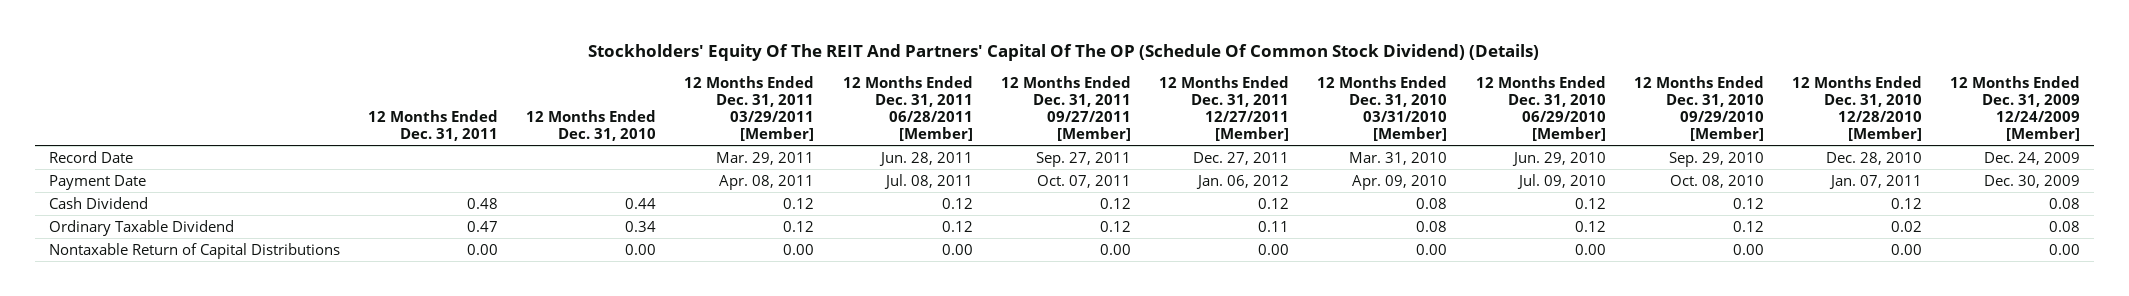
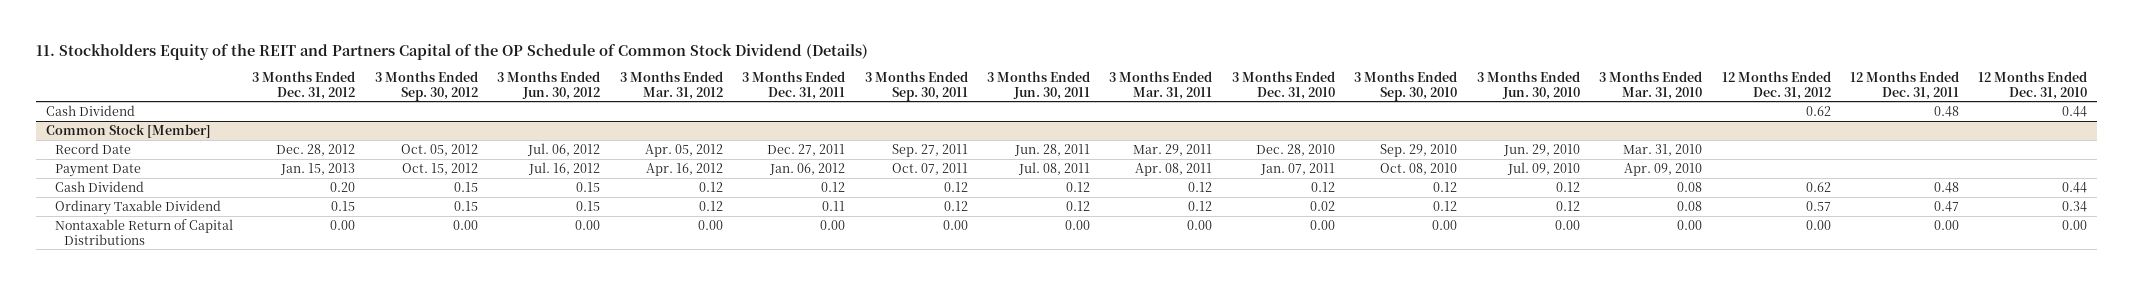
- Stockholders' Equity Of The REIT And Partners' Capital Of The OP (Schedule Of Common Stock Dividend) (Details)
+ 11. Stockholders Equity of the REIT and Partners Capital of the OP Schedule of Common Stock Dividend (Details)
- | 12 Months Ended Dec. 31, 2011 | 12 Months Ended Dec. 31, 2010 | 12 Months Ended Dec. 31, 2011 03/29/2011 [Member] | 12 Months Ended Dec. 31, 2011 06/28/2011 [Member] | 12 Months Ended Dec. 31, 2011 09/27/2011 [Member] | 12 Months Ended Dec. 31, 2011 12/27/2011 [Member] | 12 Months Ended Dec. 31, 2010 03/31/2010 [Member] | 12 Months Ended Dec. 31, 2010 06/29/2010 [Member] | 12 Months Ended Dec. 31, 2010 09/29/2010 [Member] | 12 Months Ended Dec. 31, 2010 12/28/2010 [Member] | 12 Months Ended Dec. 31, 2009 12/24/2009 [Member]
+ | 3 Months Ended Dec. 31, 2012 | 3 Months Ended Sep. 30, 2012 | 3 Months Ended Jun. 30, 2012 | 3 Months Ended Mar. 31, 2012 | 3 Months Ended Dec. 31, 2011 | 3 Months Ended Sep. 30, 2011 | 3 Months Ended Jun. 30, 2011 | 3 Months Ended Mar. 31, 2011 | 3 Months Ended Dec. 31, 2010 | 3 Months Ended Sep. 30, 2010 | 3 Months Ended Jun. 30, 2010 | 3 Months Ended Mar. 31, 2010 | 12 Months Ended Dec. 31, 2012 | 12 Months Ended Dec. 31, 2011 | 12 Months Ended Dec. 31, 2010
+ Cash Dividend | | | | | | | | | | | | | 0.62 | 0.48 | 0.44
+ Common Stock [Member]

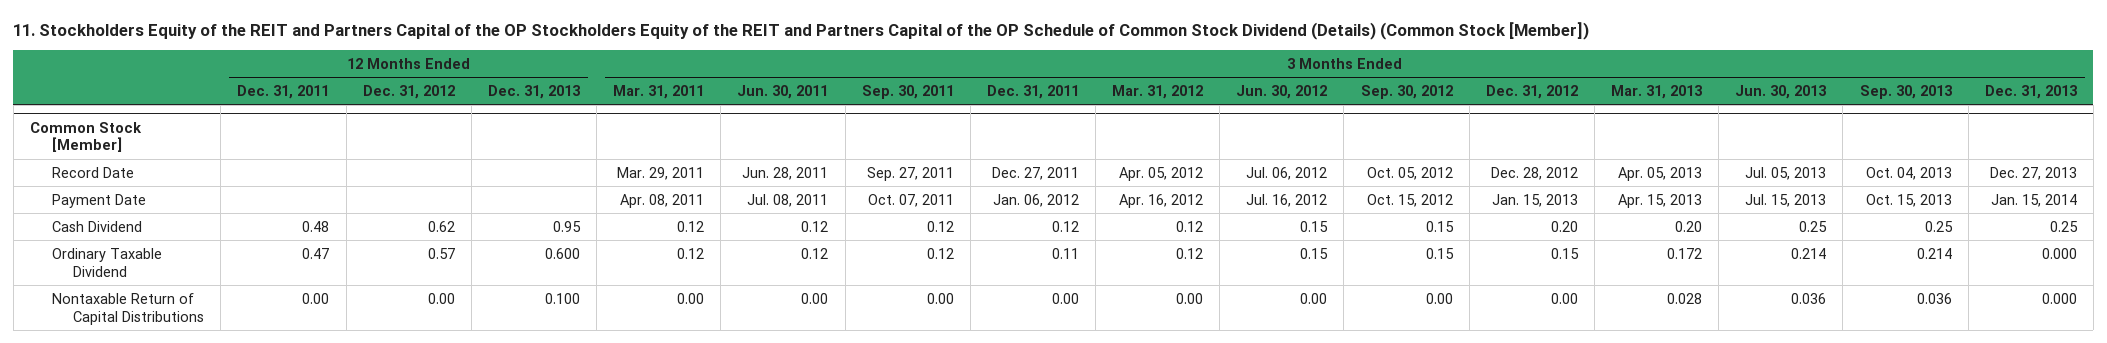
- 11. Stockholders Equity of the REIT and Partners Capital of the OP Schedule of Common Stock Dividend (Details)
+ 11. Stockholders Equity of the REIT and Partners Capital of the OP Stockholders Equity of the REIT and Partners Capital of the OP Schedule of Common Stock Dividend (Details) (Common Stock [Member])
- | 3 Months Ended Dec. 31, 2012 | 3 Months Ended Sep. 30, 2012 | 3 Months Ended Jun. 30, 2012 | 3 Months Ended Mar. 31, 2012 | 3 Months Ended Dec. 31, 2011 | 3 Months Ended Sep. 30, 2011 | 3 Months Ended Jun. 30, 2011 | 3 Months Ended Mar. 31, 2011 | 3 Months Ended Dec. 31, 2010 | 3 Months Ended Sep. 30, 2010 | 3 Months Ended Jun. 30, 2010 | 3 Months Ended Mar. 31, 2010 | 12 Months Ended Dec. 31, 2012 | 12 Months Ended Dec. 31, 2011 | 12 Months Ended Dec. 31, 2010
+ | 12 Months Ended Dec. 31, 2011 | 12 Months Ended Dec. 31, 2012 | 12 Months Ended Dec. 31, 2013 | 3 Months Ended Mar. 31, 2011 | 3 Months Ended Jun. 30, 2011 | 3 Months Ended Sep. 30, 2011 | 3 Months Ended Dec. 31, 2011 | 3 Months Ended Mar. 31, 2012 | 3 Months Ended Jun. 30, 2012 | 3 Months Ended Sep. 30, 2012 | 3 Months Ended Dec. 31, 2012 | 3 Months Ended Mar. 31, 2013 | 3 Months Ended Jun. 30, 2013 | 3 Months Ended Sep. 30, 2013 | 3 Months Ended Dec. 31, 2013
- Cash Dividend | | | | | | | | | | | | | 0.62 | 0.48 | 0.44

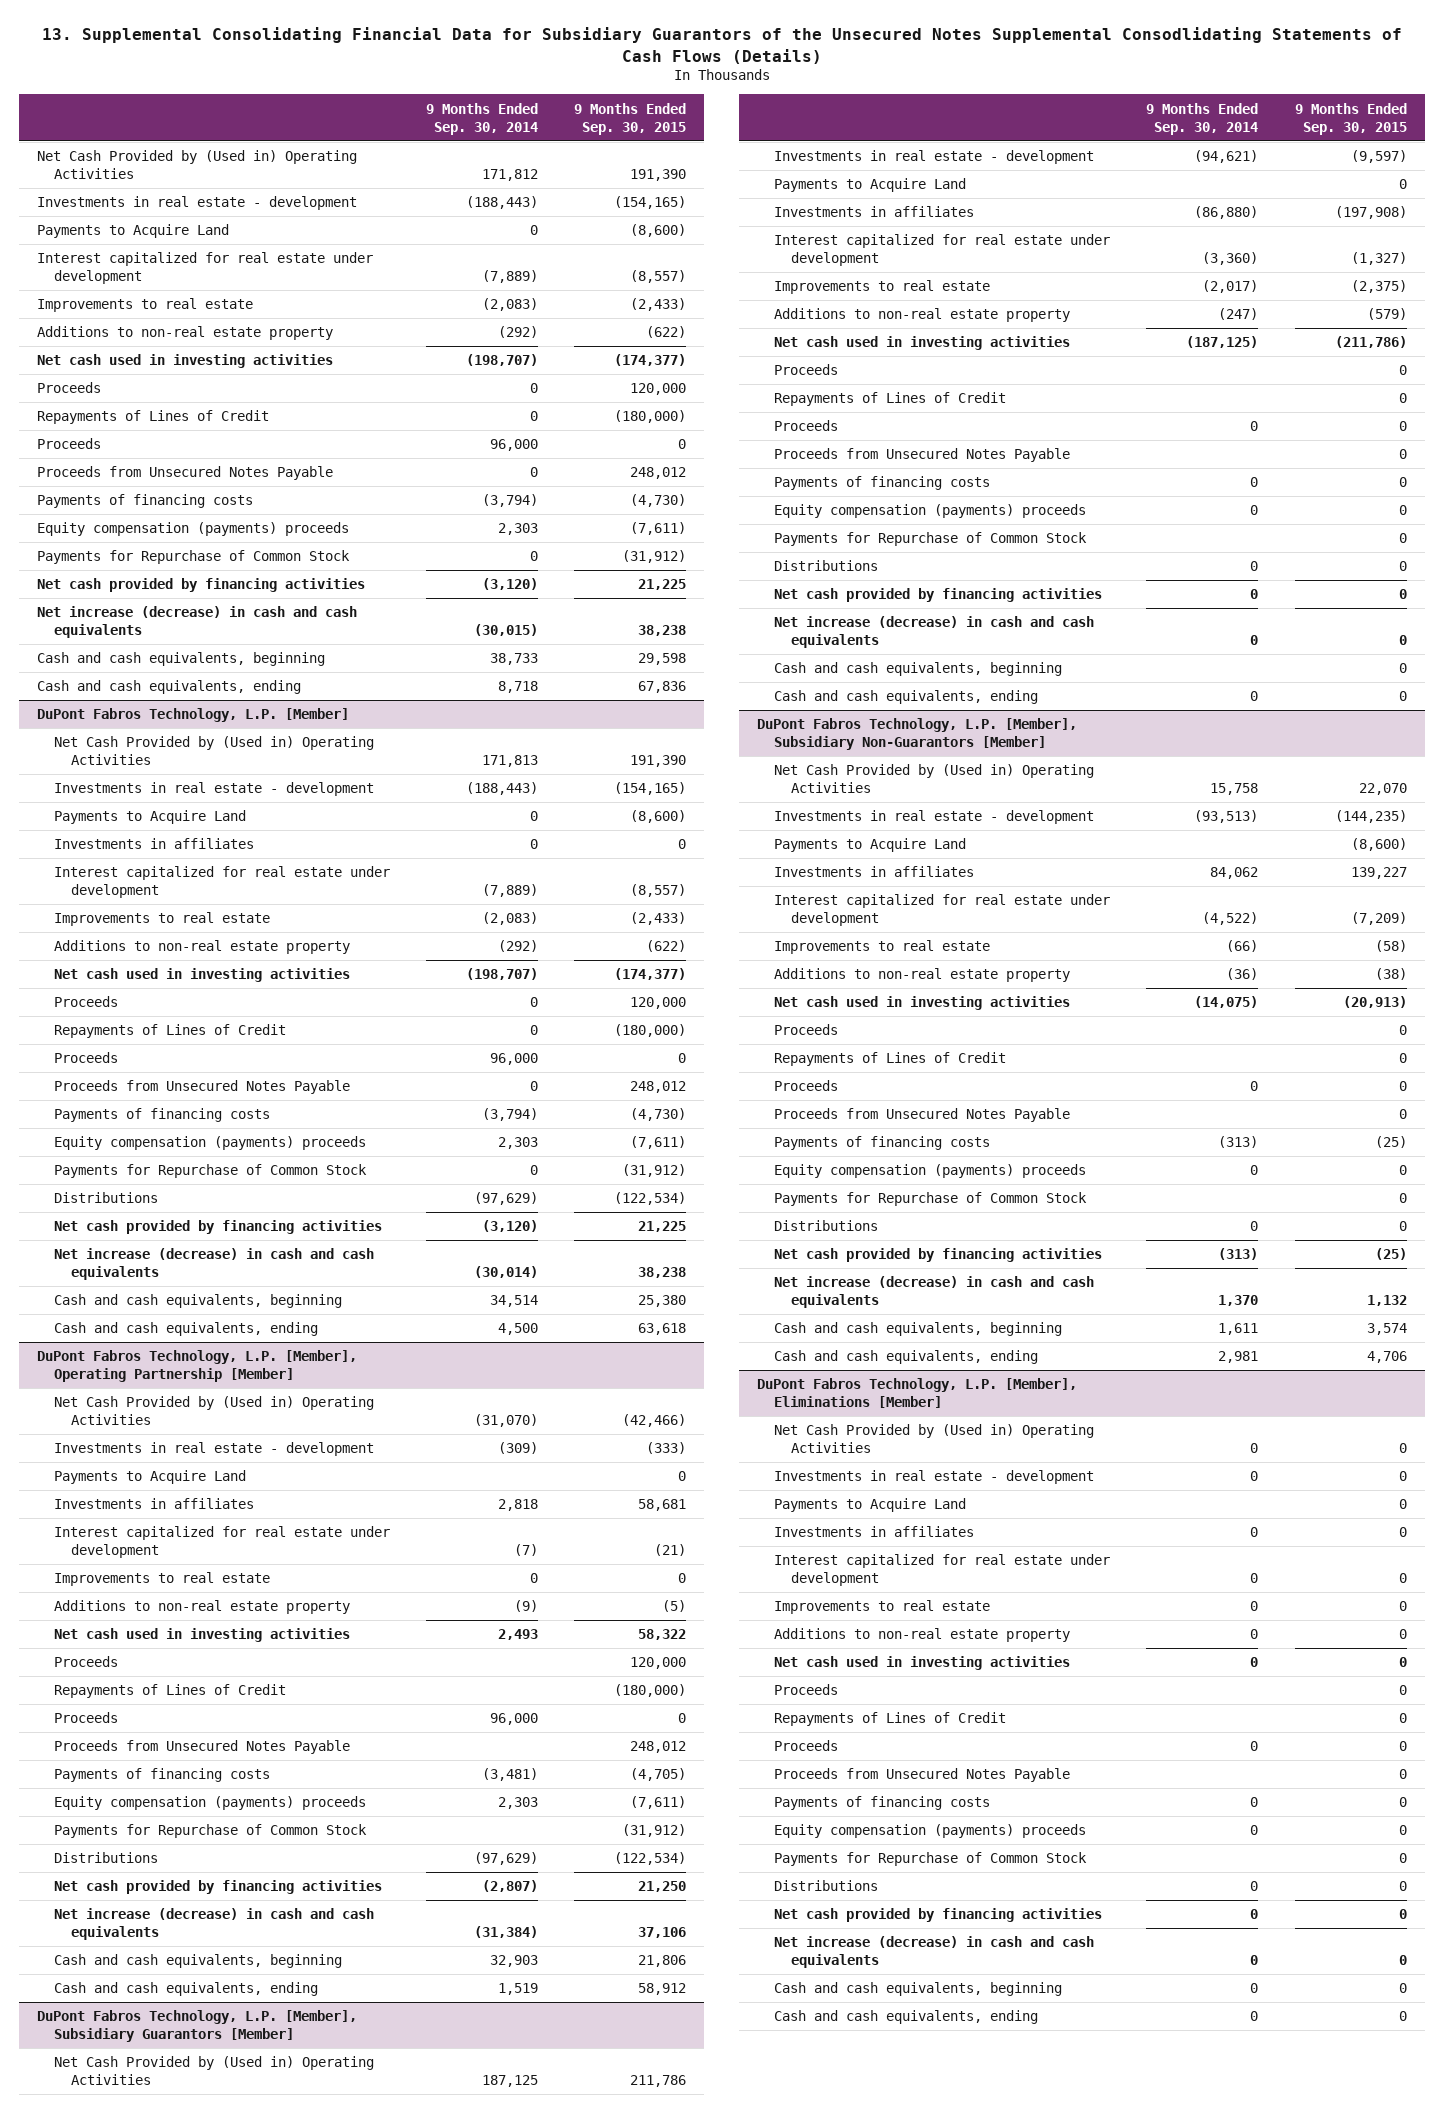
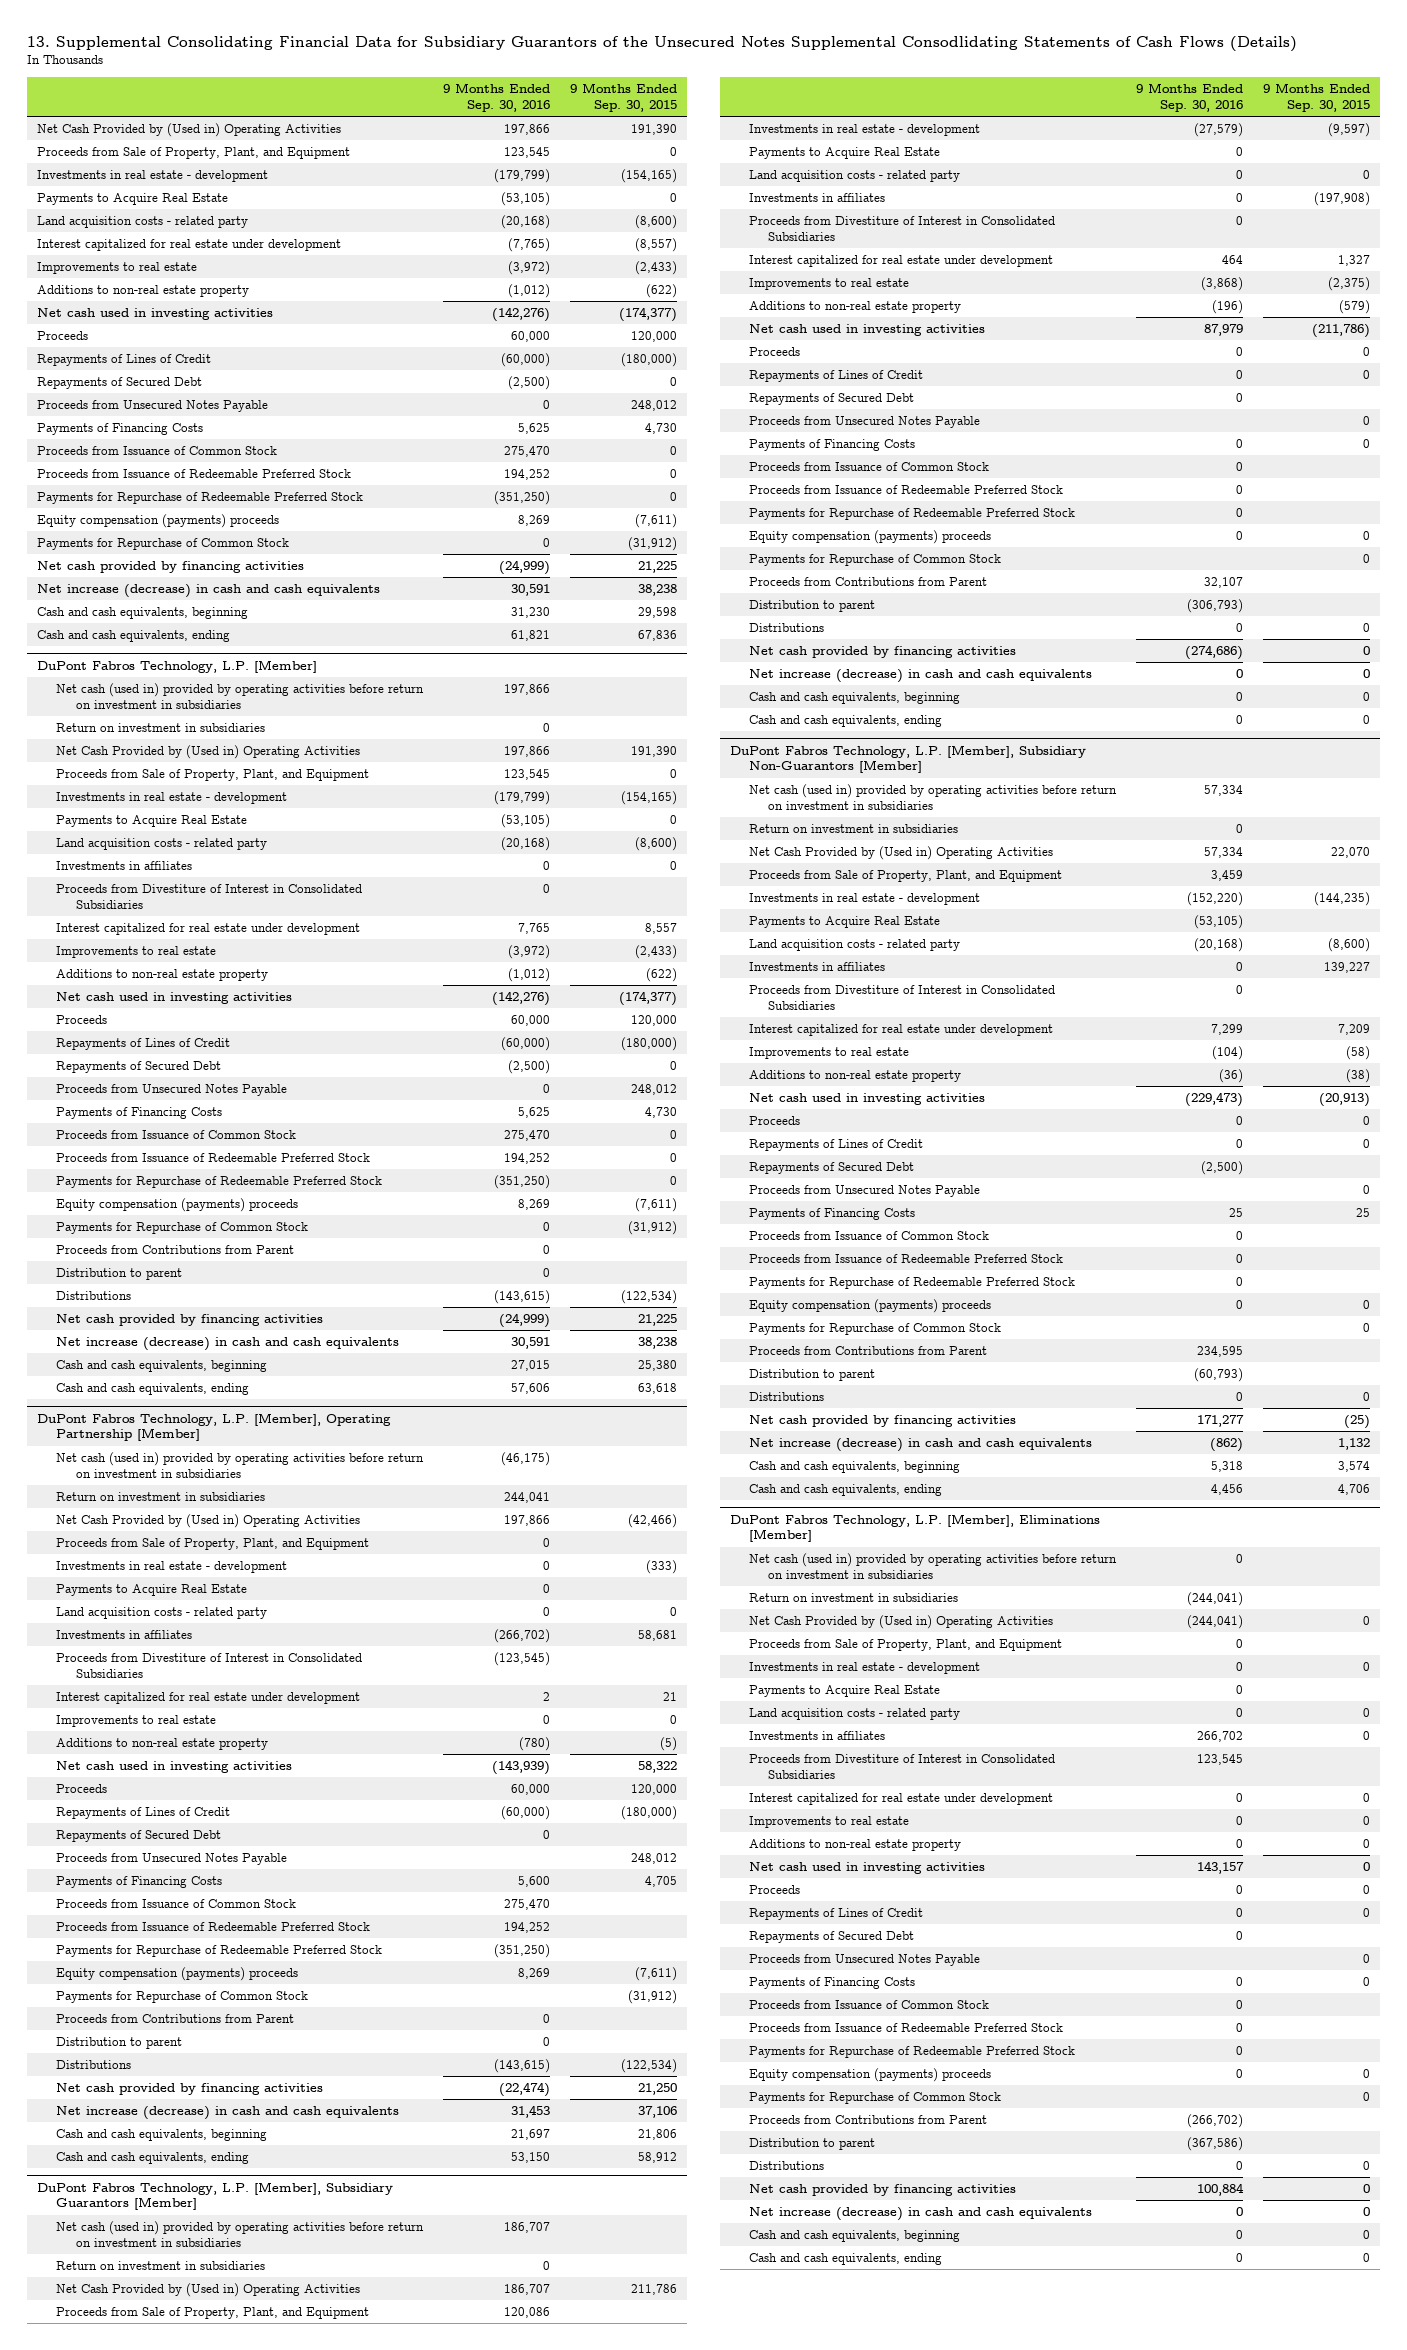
- | 9 Months Ended Sep. 30, 2014 | 9 Months Ended Sep. 30, 2015
+ | 9 Months Ended Sep. 30, 2016 | 9 Months Ended Sep. 30, 2015
+ Proceeds from Sale of Property, Plant, and Equipment | 123,545 | 0
- Payments to Acquire Land | 0 | (8,600)
+ Payments to Acquire Real Estate | (53,105) | 0
+ Land acquisition costs - related party | (20,168) | (8,600)
- Proceeds | 96,000 | 0
+ Repayments of Secured Debt | (2,500) | 0
- Payments of financing costs | (3,794) | (4,730)
+ Payments of Financing Costs | 5,625 | 4,730
+ Proceeds from Issuance of Common Stock | 275,470 | 0
+ Proceeds from Issuance of Redeemable Preferred Stock | 194,252 | 0
+ Payments for Repurchase of Redeemable Preferred Stock | (351,250) | 0
@ DuPont Fabros Technology, L.P. [Member]
+ Net cash (used in) provided by operating activities before return on investment in subsidiaries | 197,866 |
+ Return on investment in subsidiaries | 0 |
+ Proceeds from Sale of Property, Plant, and Equipment | 123,545 | 0
- Payments to Acquire Land | 0 | (8,600)
+ Payments to Acquire Real Estate | (53,105) | 0
+ Land acquisition costs - related party | (20,168) | (8,600)
- Interest capitalized for real estate under development | (7,889) | (8,557)
+ Proceeds from Divestiture of Interest in Consolidated Subsidiaries | 0 |
+ Interest capitalized for real estate under development | 7,765 | 8,557
- Proceeds | 96,000 | 0
+ Repayments of Secured Debt | (2,500) | 0
- Payments of financing costs | (3,794) | (4,730)
+ Payments of Financing Costs | 5,625 | 4,730
+ Proceeds from Issuance of Common Stock | 275,470 | 0
+ Proceeds from Issuance of Redeemable Preferred Stock | 194,252 | 0
+ Payments for Repurchase of Redeemable Preferred Stock | (351,250) | 0
+ Proceeds from Contributions from Parent | 0 |
+ Distribution to parent | 0 |
@ DuPont Fabros Technology, L.P. [Member], Operating Partnership [Member]
+ Net cash (used in) provided by operating activities before return on investment in subsidiaries | (46,175) |
+ Return on investment in subsidiaries | 244,041 |
+ Proceeds from Sale of Property, Plant, and Equipment | 0 |
- Payments to Acquire Land | | 0
+ Payments to Acquire Real Estate | 0 |
+ Land acquisition costs - related party | 0 | 0
- Interest capitalized for real estate under development | (7) | (21)
+ Proceeds from Divestiture of Interest in Consolidated Subsidiaries | (123,545) |
+ Interest capitalized for real estate under development | 2 | 21
- Proceeds | 96,000 | 0
+ Repayments of Secured Debt | 0 |
- Payments of financing costs | (3,481) | (4,705)
+ Payments of Financing Costs | 5,600 | 4,705
+ Proceeds from Issuance of Common Stock | 275,470 |
+ Proceeds from Issuance of Redeemable Preferred Stock | 194,252 |
+ Payments for Repurchase of Redeemable Preferred Stock | (351,250) |
+ Proceeds from Contributions from Parent | 0 |
+ Distribution to parent | 0 |
@ DuPont Fabros Technology, L.P. [Member], Subsidiary Guarantors [Member]
+ Net cash (used in) provided by operating activities before return on investment in subsidiaries | 186,707 |
+ Return on investment in subsidiaries | 0 |
+ Proceeds from Sale of Property, Plant, and Equipment | 120,086 |
- Payments to Acquire Land | | 0
+ Payments to Acquire Real Estate | 0 |
+ Land acquisition costs - related party | 0 | 0
- Interest capitalized for real estate under development | (3,360) | (1,327)
+ Proceeds from Divestiture of Interest in Consolidated Subsidiaries | 0 |
+ Interest capitalized for real estate under development | 464 | 1,327
- Proceeds | 0 | 0
+ Repayments of Secured Debt | 0 |
- Payments of financing costs | 0 | 0
+ Payments of Financing Costs | 0 | 0
+ Proceeds from Issuance of Common Stock | 0 |
+ Proceeds from Issuance of Redeemable Preferred Stock | 0 |
+ Payments for Repurchase of Redeemable Preferred Stock | 0 |
+ Proceeds from Contributions from Parent | 32,107 |
+ Distribution to parent | (306,793) |
@ DuPont Fabros Technology, L.P. [Member], Subsidiary Non-Guarantors [Member]
+ Net cash (used in) provided by operating activities before return on investment in subsidiaries | 57,334 |
+ Return on investment in subsidiaries | 0 |
+ Proceeds from Sale of Property, Plant, and Equipment | 3,459 |
- Payments to Acquire Land | | (8,600)
+ Payments to Acquire Real Estate | (53,105) |
+ Land acquisition costs - related party | (20,168) | (8,600)
- Interest capitalized for real estate under development | (4,522) | (7,209)
+ Proceeds from Divestiture of Interest in Consolidated Subsidiaries | 0 |
+ Interest capitalized for real estate under development | 7,299 | 7,209
- Proceeds | 0 | 0
+ Repayments of Secured Debt | (2,500) |
- Payments of financing costs | (313) | (25)
+ Payments of Financing Costs | 25 | 25
+ Proceeds from Issuance of Common Stock | 0 |
+ Proceeds from Issuance of Redeemable Preferred Stock | 0 |
+ Payments for Repurchase of Redeemable Preferred Stock | 0 |
+ Proceeds from Contributions from Parent | 234,595 |
+ Distribution to parent | (60,793) |
@ DuPont Fabros Technology, L.P. [Member], Eliminations [Member]
+ Net cash (used in) provided by operating activities before return on investment in subsidiaries | 0 |
+ Return on investment in subsidiaries | (244,041) |
+ Proceeds from Sale of Property, Plant, and Equipment | 0 |
- Payments to Acquire Land | | 0
+ Payments to Acquire Real Estate | 0 |
+ Land acquisition costs - related party | 0 | 0
+ Proceeds from Divestiture of Interest in Consolidated Subsidiaries | 123,545 |
- Proceeds | 0 | 0
+ Repayments of Secured Debt | 0 |
- Payments of financing costs | 0 | 0
+ Payments of Financing Costs | 0 | 0
+ Proceeds from Issuance of Common Stock | 0 |
+ Proceeds from Issuance of Redeemable Preferred Stock | 0 |
+ Payments for Repurchase of Redeemable Preferred Stock | 0 |
+ Proceeds from Contributions from Parent | (266,702) |
+ Distribution to parent | (367,586) |

